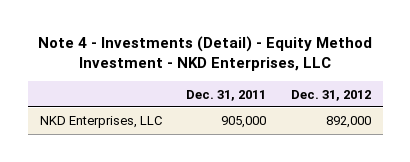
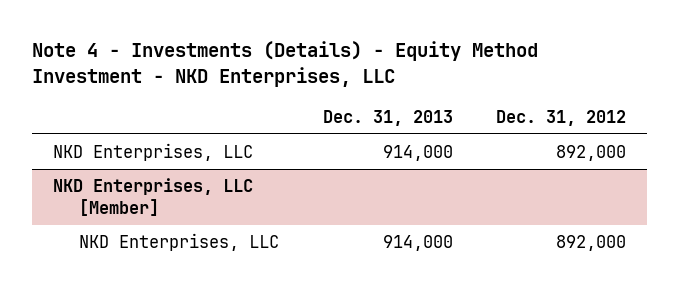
- Note 4 - Investments (Detail) - Equity Method Investment - NKD Enterprises, LLC
+ Note 4 - Investments (Details) - Equity Method Investment - NKD Enterprises, LLC
- | Dec. 31, 2011 | Dec. 31, 2012
+ | Dec. 31, 2013 | Dec. 31, 2012
+ NKD Enterprises, LLC [Member]
+ NKD Enterprises, LLC | 914,000 | 892,000

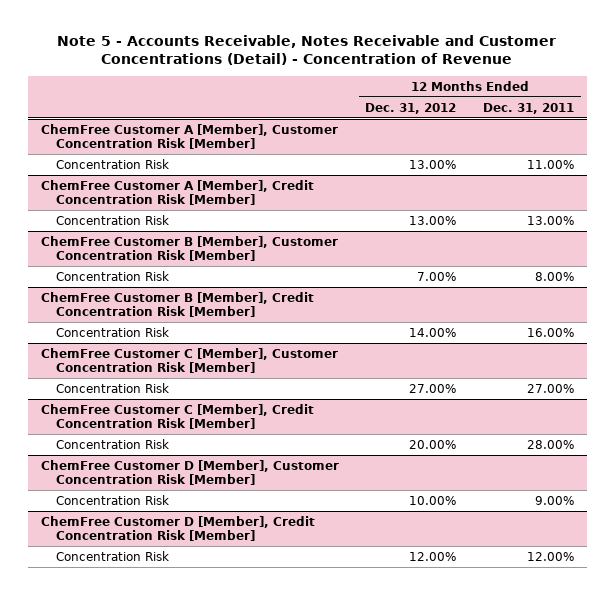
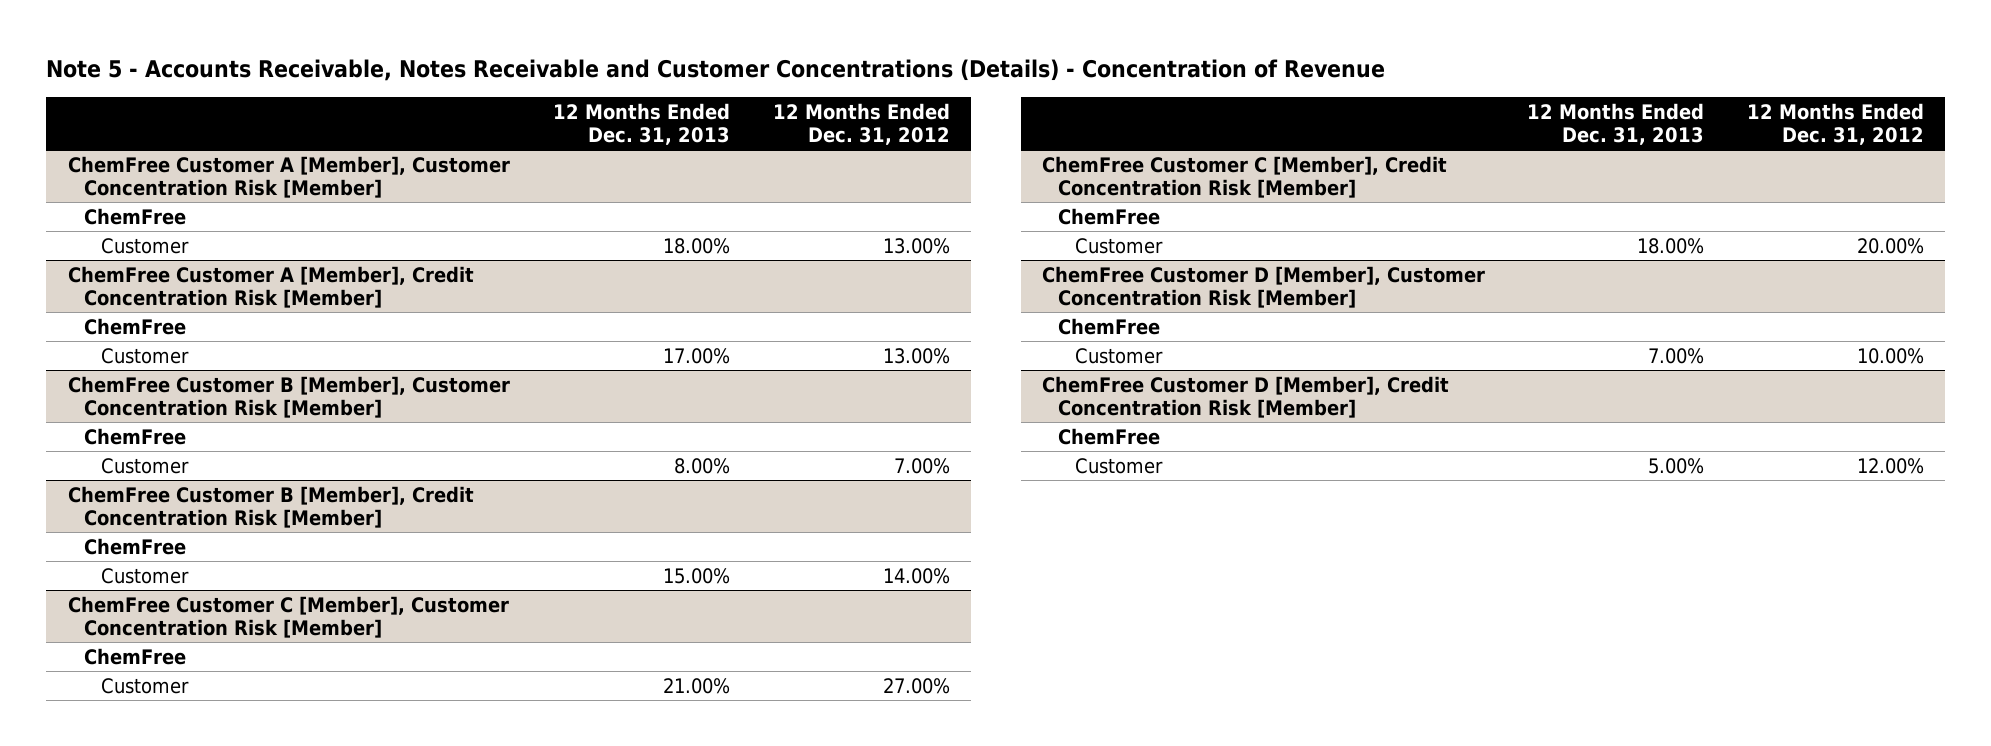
- Note 5 - Accounts Receivable, Notes Receivable and Customer Concentrations (Detail) - Concentration of Revenue
+ Note 5 - Accounts Receivable, Notes Receivable and Customer Concentrations (Details) - Concentration of Revenue
- | 12 Months Ended Dec. 31, 2012 | 12 Months Ended Dec. 31, 2011
+ | 12 Months Ended Dec. 31, 2013 | 12 Months Ended Dec. 31, 2012
@ ChemFree Customer A [Member], Customer Concentration Risk [Member]
- Concentration Risk | 13.00% | 11.00%
+ ChemFree
+ Customer | 18.00% | 13.00%
@ ChemFree Customer A [Member], Credit Concentration Risk [Member]
- Concentration Risk | 13.00% | 13.00%
+ ChemFree
+ Customer | 17.00% | 13.00%
@ ChemFree Customer B [Member], Customer Concentration Risk [Member]
- Concentration Risk | 7.00% | 8.00%
+ ChemFree
+ Customer | 8.00% | 7.00%
@ ChemFree Customer B [Member], Credit Concentration Risk [Member]
- Concentration Risk | 14.00% | 16.00%
+ ChemFree
+ Customer | 15.00% | 14.00%
@ ChemFree Customer C [Member], Customer Concentration Risk [Member]
- Concentration Risk | 27.00% | 27.00%
+ ChemFree
+ Customer | 21.00% | 27.00%
@ ChemFree Customer C [Member], Credit Concentration Risk [Member]
- Concentration Risk | 20.00% | 28.00%
+ ChemFree
+ Customer | 18.00% | 20.00%
@ ChemFree Customer D [Member], Customer Concentration Risk [Member]
- Concentration Risk | 10.00% | 9.00%
+ ChemFree
+ Customer | 7.00% | 10.00%
@ ChemFree Customer D [Member], Credit Concentration Risk [Member]
- Concentration Risk | 12.00% | 12.00%
+ ChemFree
+ Customer | 5.00% | 12.00%

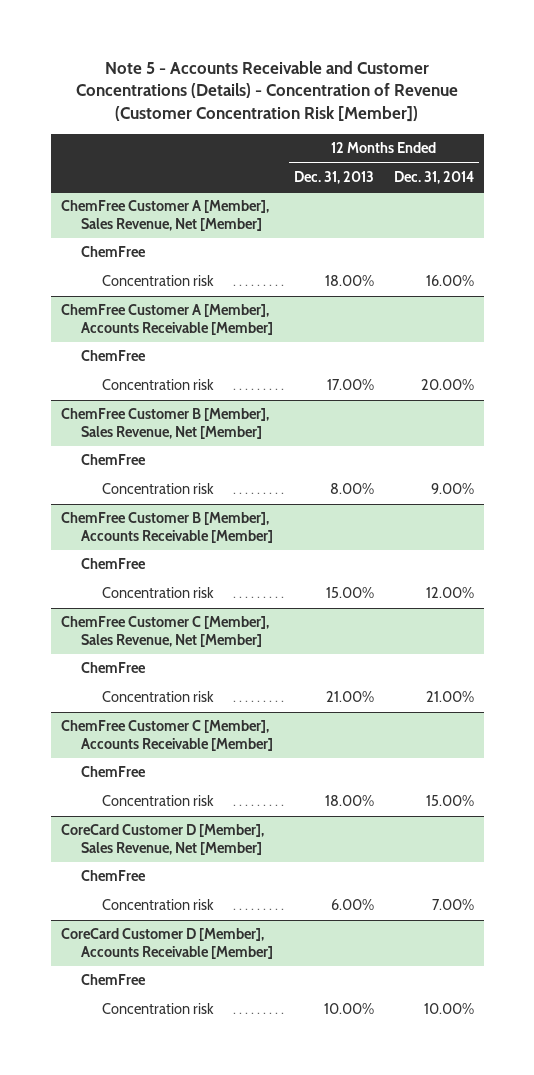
- Note 5 - Accounts Receivable, Notes Receivable and Customer Concentrations (Details) - Concentration of Revenue
+ Note 5 - Accounts Receivable and Customer Concentrations (Details) - Concentration of Revenue (Customer Concentration Risk [Member])
- | 12 Months Ended Dec. 31, 2013 | 12 Months Ended Dec. 31, 2012
+ | 12 Months Ended Dec. 31, 2013 | 12 Months Ended Dec. 31, 2014
- ChemFree Customer A [Member], Customer Concentration Risk [Member]
+ ChemFree Customer A [Member], Sales Revenue, Net [Member]
- Customer | 18.00% | 13.00%
- ChemFree Customer A [Member], Credit Concentration Risk [Member]
+ Concentration risk | 18.00% | 16.00%
+ ChemFree Customer A [Member], Accounts Receivable [Member]
- Customer | 17.00% | 13.00%
- ChemFree Customer B [Member], Customer Concentration Risk [Member]
+ Concentration risk | 17.00% | 20.00%
+ ChemFree Customer B [Member], Sales Revenue, Net [Member]
- Customer | 8.00% | 7.00%
- ChemFree Customer B [Member], Credit Concentration Risk [Member]
+ Concentration risk | 8.00% | 9.00%
+ ChemFree Customer B [Member], Accounts Receivable [Member]
- Customer | 15.00% | 14.00%
- ChemFree Customer C [Member], Customer Concentration Risk [Member]
+ Concentration risk | 15.00% | 12.00%
+ ChemFree Customer C [Member], Sales Revenue, Net [Member]
- Customer | 21.00% | 27.00%
- ChemFree Customer C [Member], Credit Concentration Risk [Member]
+ Concentration risk | 21.00% | 21.00%
+ ChemFree Customer C [Member], Accounts Receivable [Member]
- Customer | 18.00% | 20.00%
- ChemFree Customer D [Member], Customer Concentration Risk [Member]
+ Concentration risk | 18.00% | 15.00%
+ CoreCard Customer D [Member], Sales Revenue, Net [Member]
- Customer | 7.00% | 10.00%
- ChemFree Customer D [Member], Credit Concentration Risk [Member]
+ Concentration risk | 6.00% | 7.00%
+ CoreCard Customer D [Member], Accounts Receivable [Member]
- Customer | 5.00% | 12.00%
+ Concentration risk | 10.00% | 10.00%

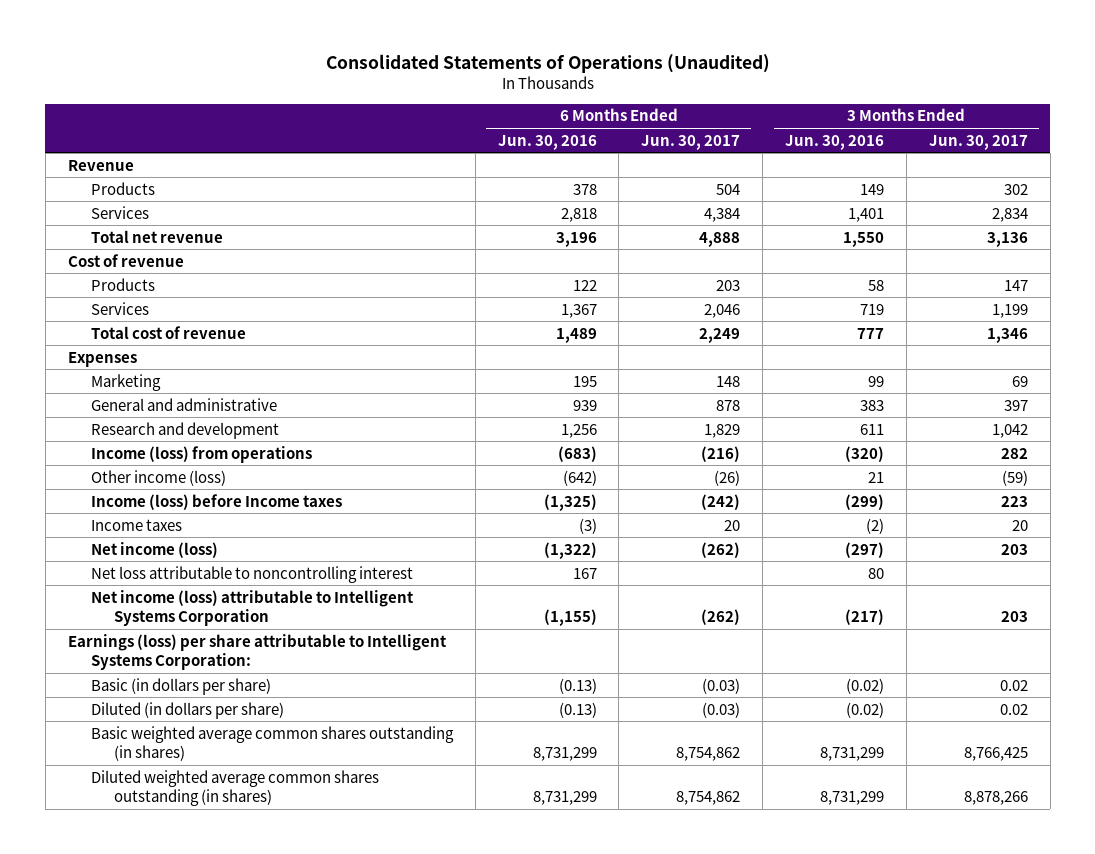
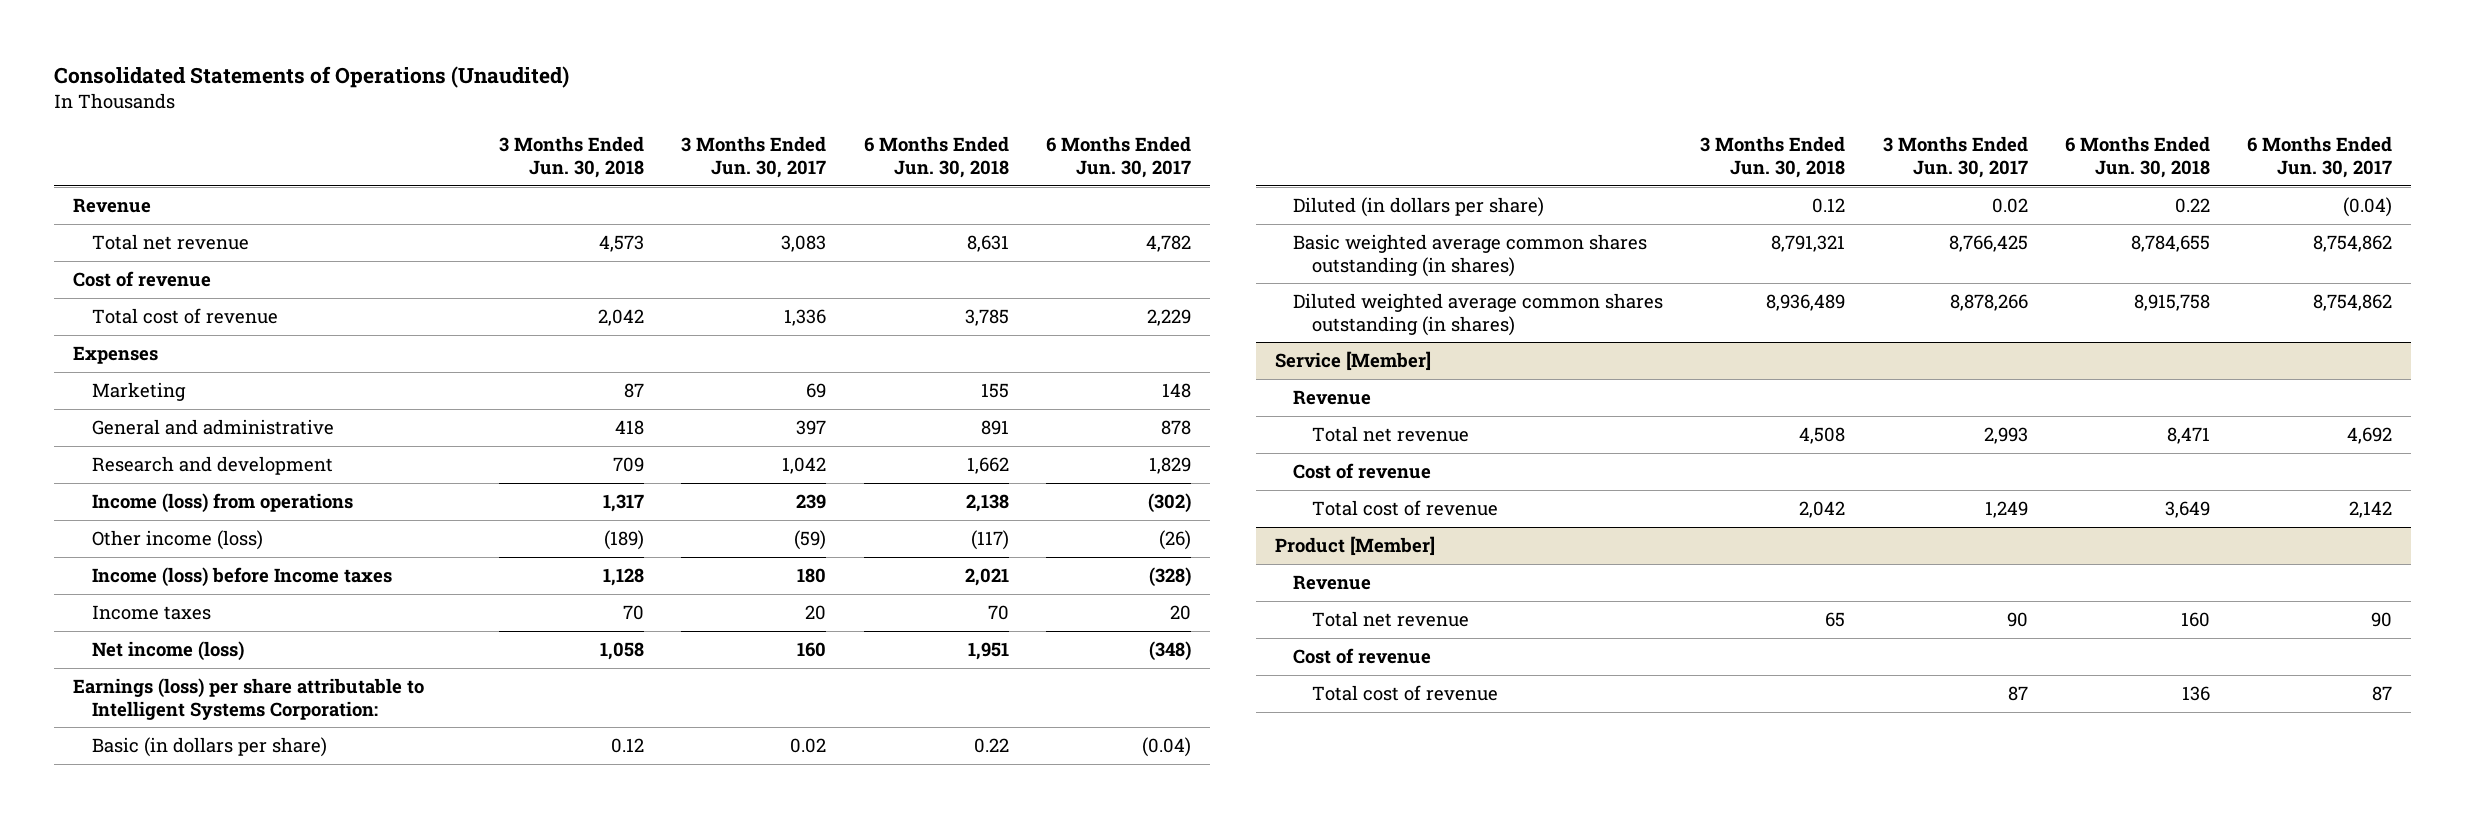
- | 6 Months Ended Jun. 30, 2016 | 6 Months Ended Jun. 30, 2017 | 3 Months Ended Jun. 30, 2016 | 3 Months Ended Jun. 30, 2017
+ | 3 Months Ended Jun. 30, 2018 | 3 Months Ended Jun. 30, 2017 | 6 Months Ended Jun. 30, 2018 | 6 Months Ended Jun. 30, 2017
- Products | 378 | 504 | 149 | 302
- Services | 2,818 | 4,384 | 1,401 | 2,834
- Total net revenue | 3,196 | 4,888 | 1,550 | 3,136
+ Total net revenue | 4,573 | 3,083 | 8,631 | 4,782
- Products | 122 | 203 | 58 | 147
- Services | 1,367 | 2,046 | 719 | 1,199
- Total cost of revenue | 1,489 | 2,249 | 777 | 1,346
+ Total cost of revenue | 2,042 | 1,336 | 3,785 | 2,229
- Income (loss) from operations | (683) | (216) | (320) | 282
+ Income (loss) from operations | 1,317 | 239 | 2,138 | (302)
- Income (loss) before Income taxes | (1,325) | (242) | (299) | 223
+ Income (loss) before Income taxes | 1,128 | 180 | 2,021 | (328)
- Net income (loss) | (1,322) | (262) | (297) | 203
- Net loss attributable to noncontrolling interest | 167 | | 80 |
- Net income (loss) attributable to Intelligent Systems Corporation | (1,155) | (262) | (217) | 203
+ Net income (loss) | 1,058 | 160 | 1,951 | (348)
- Basic (in dollars per share) | (0.13) | (0.03) | (0.02) | 0.02
- Diluted (in dollars per share) | (0.13) | (0.03) | (0.02) | 0.02
+ Basic (in dollars per share) | 0.12 | 0.02 | 0.22 | (0.04)
+ Diluted (in dollars per share) | 0.12 | 0.02 | 0.22 | (0.04)
+ Service [Member]
+ Revenue
+ Total net revenue | 4,508 | 2,993 | 8,471 | 4,692
+ Cost of revenue
+ Total cost of revenue | 2,042 | 1,249 | 3,649 | 2,142
+ Product [Member]
+ Revenue
+ Total net revenue | 65 | 90 | 160 | 90
+ Cost of revenue
+ Total cost of revenue | | 87 | 136 | 87

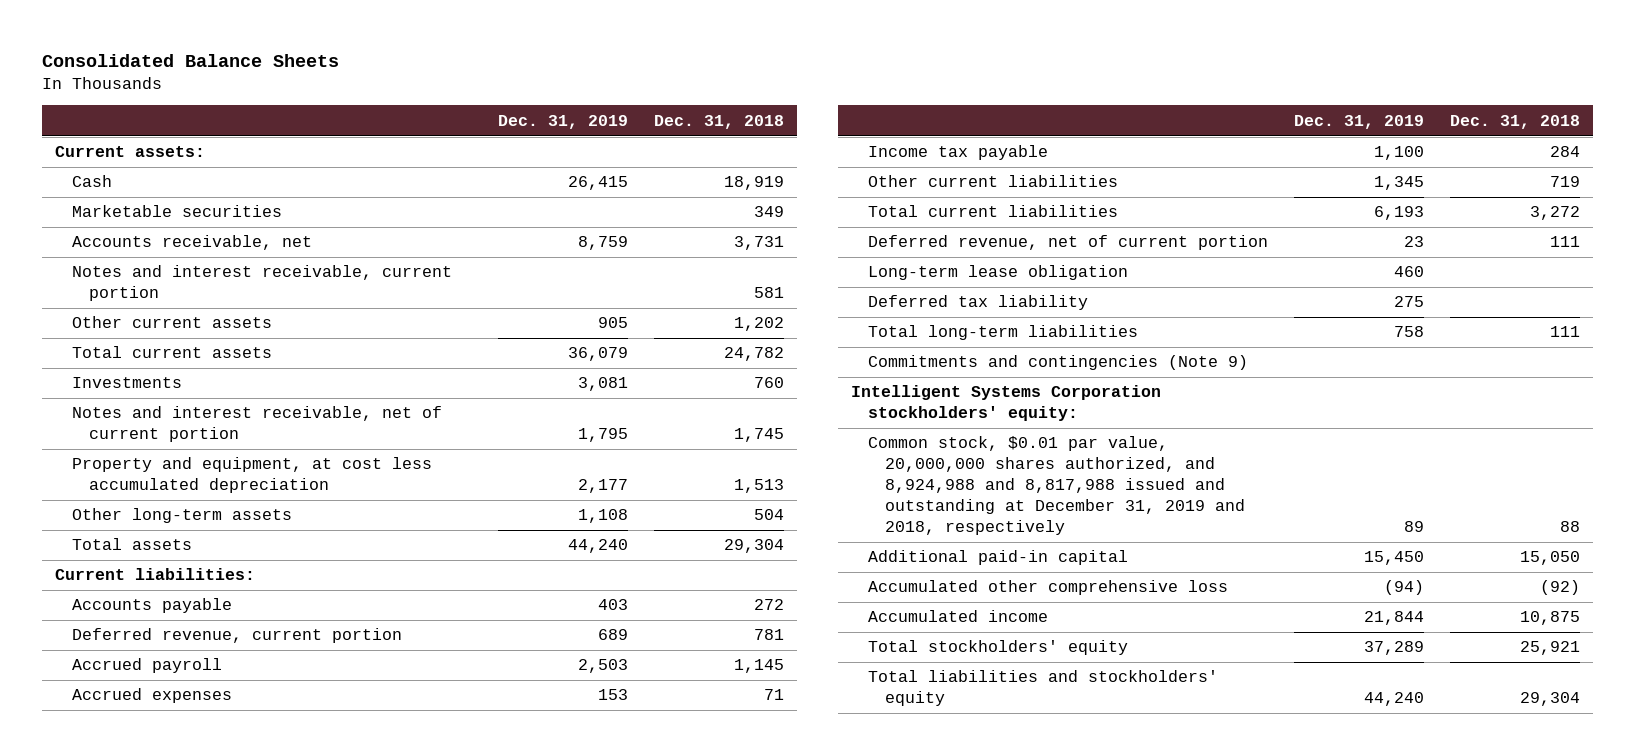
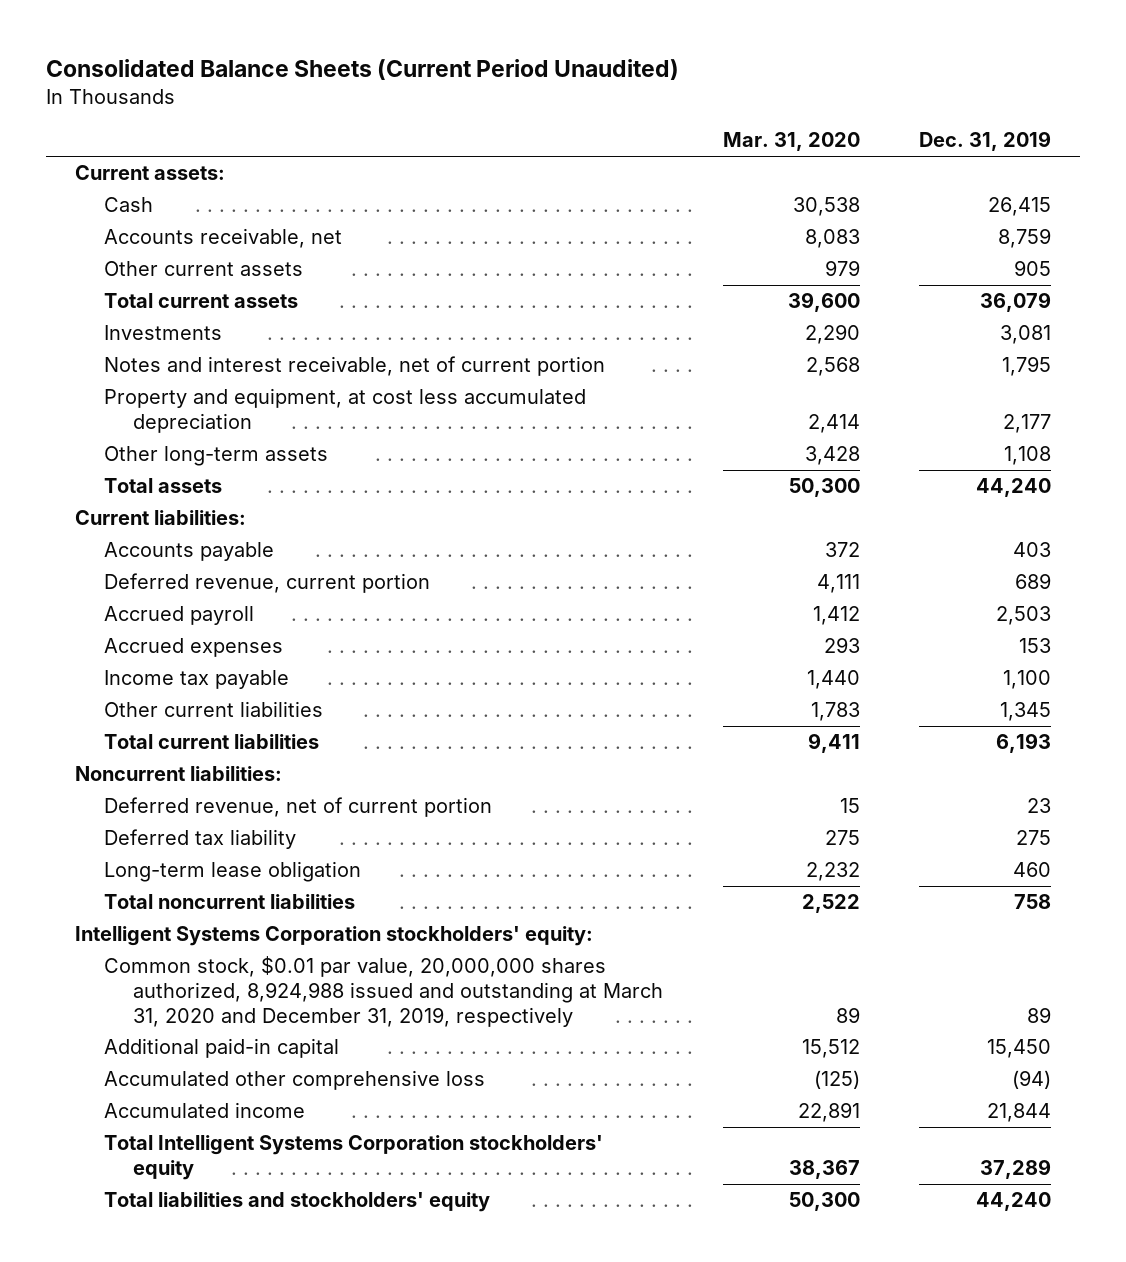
- Consolidated Balance Sheets
+ Consolidated Balance Sheets (Current Period Unaudited)
- | Dec. 31, 2019 | Dec. 31, 2018
+ | Mar. 31, 2020 | Dec. 31, 2019
- Marketable securities | | 349
- Notes and interest receivable, current portion | | 581
+ Noncurrent liabilities:
- Total long-term liabilities | 758 | 111
- Commitments and contingencies (Note 9)
moved down: Long-term lease obligation | 2,232 | 460
+ Total noncurrent liabilities | 2,522 | 758
- Common stock, $0.01 par value, 20,000,000 shares authorized, and 8,924,988 and 8,817,988 issued and outstanding at December 31, 2019 and 2018, respectively | 89 | 88
+ Common stock, $0.01 par value, 20,000,000 shares authorized, 8,924,988 issued and outstanding at March 31, 2020 and December 31, 2019, respectively | 89 | 89
- Total stockholders' equity | 37,289 | 25,921
+ Total Intelligent Systems Corporation stockholders' equity | 38,367 | 37,289

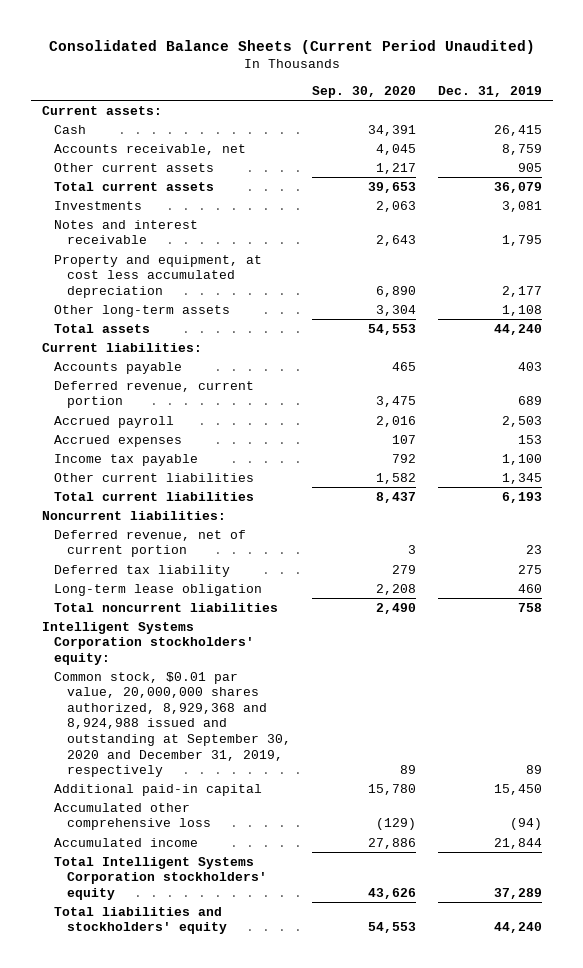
- | Mar. 31, 2020 | Dec. 31, 2019
+ | Sep. 30, 2020 | Dec. 31, 2019
- Notes and interest receivable, net of current portion | 2,568 | 1,795
+ Notes and interest receivable | 2,643 | 1,795
- Common stock, $0.01 par value, 20,000,000 shares authorized, 8,924,988 issued and outstanding at March 31, 2020 and December 31, 2019, respectively | 89 | 89
+ Common stock, $0.01 par value, 20,000,000 shares authorized, 8,929,368 and 8,924,988 issued and outstanding at September 30, 2020 and December 31, 2019, respectively | 89 | 89

